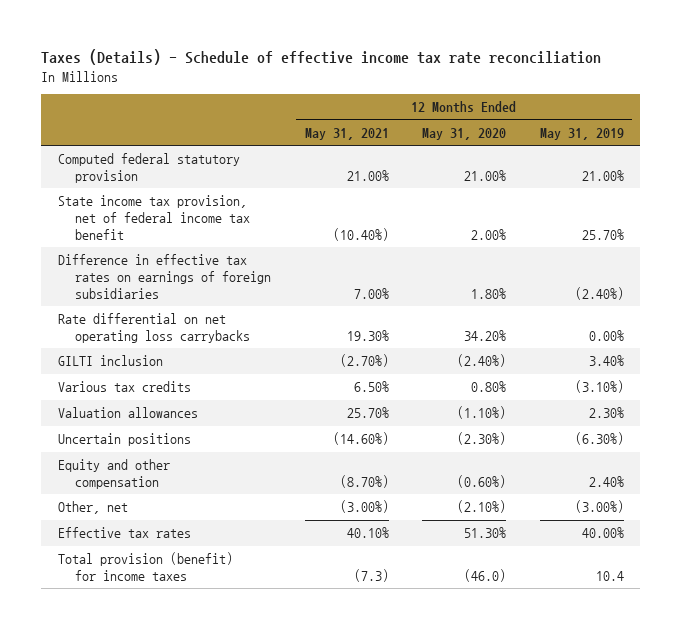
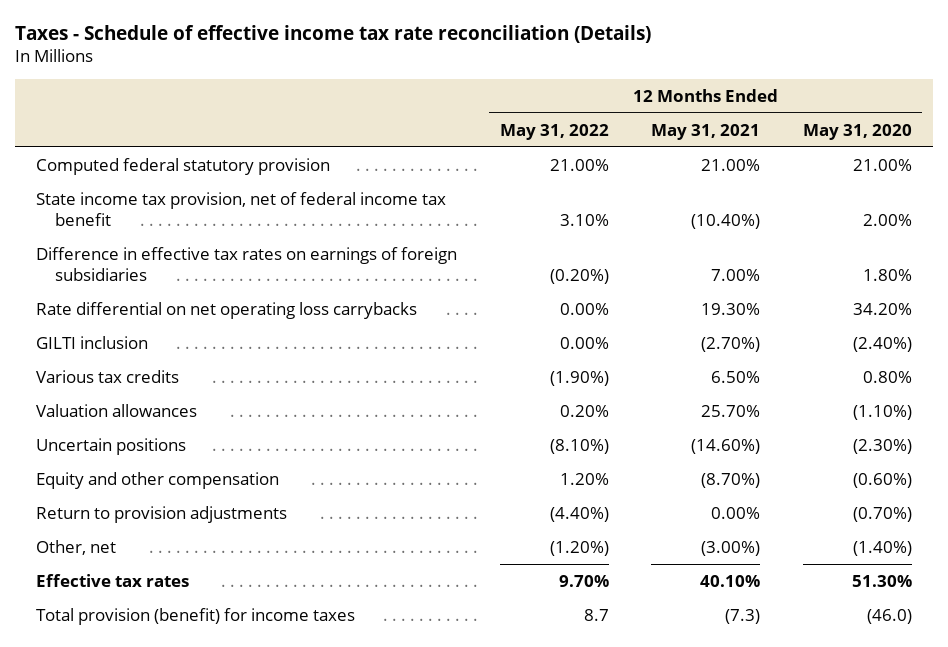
- Taxes (Details) - Schedule of effective income tax rate reconciliation
+ Taxes - Schedule of effective income tax rate reconciliation (Details)
- | 12 Months Ended May 31, 2021 | 12 Months Ended May 31, 2020 | 12 Months Ended May 31, 2019
+ | 12 Months Ended May 31, 2022 | 12 Months Ended May 31, 2021 | 12 Months Ended May 31, 2020
- Other, net | (3.00%) | (2.10%) | (3.00%)
+ Return to provision adjustments | (4.40%) | 0.00% | (0.70%)
+ Other, net | (1.20%) | (3.00%) | (1.40%)

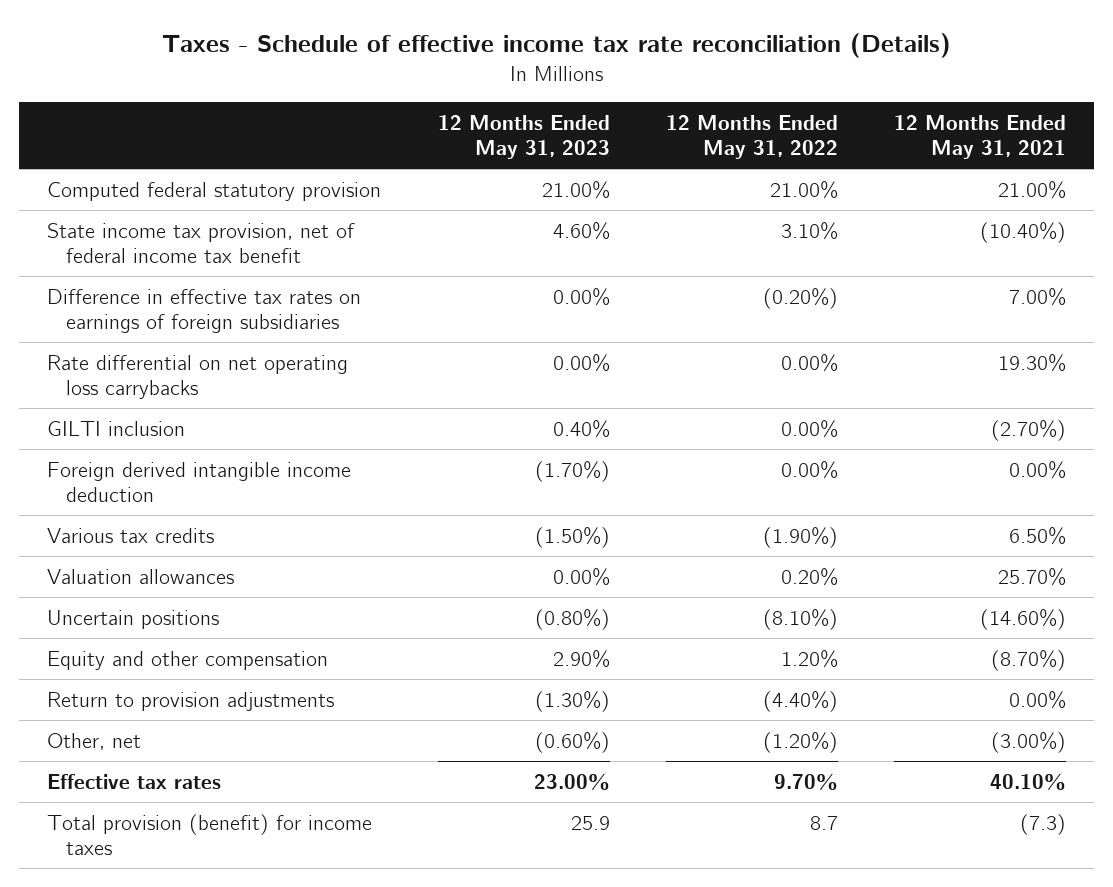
- | 12 Months Ended May 31, 2022 | 12 Months Ended May 31, 2021 | 12 Months Ended May 31, 2020
+ | 12 Months Ended May 31, 2023 | 12 Months Ended May 31, 2022 | 12 Months Ended May 31, 2021
+ Foreign derived intangible income deduction | (1.70%) | 0.00% | 0.00%

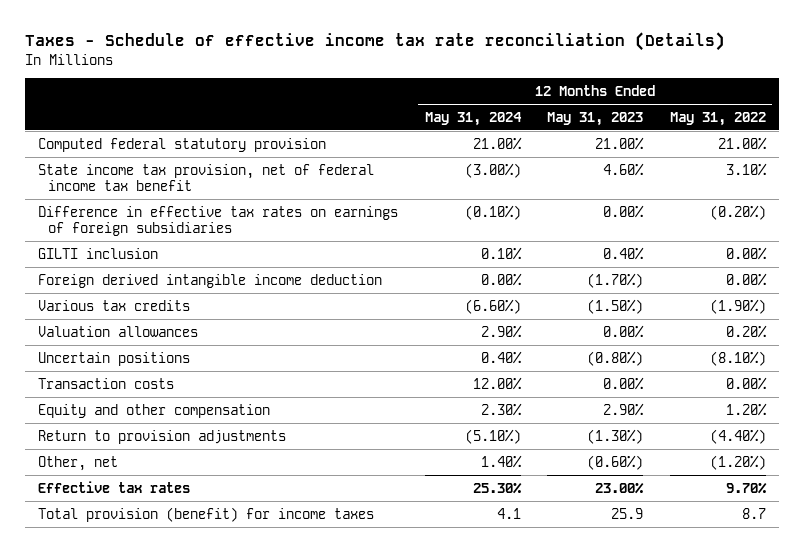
- | 12 Months Ended May 31, 2023 | 12 Months Ended May 31, 2022 | 12 Months Ended May 31, 2021
+ | 12 Months Ended May 31, 2024 | 12 Months Ended May 31, 2023 | 12 Months Ended May 31, 2022
- Rate differential on net operating loss carrybacks | 0.00% | 0.00% | 19.30%
+ Transaction costs | 12.00% | 0.00% | 0.00%

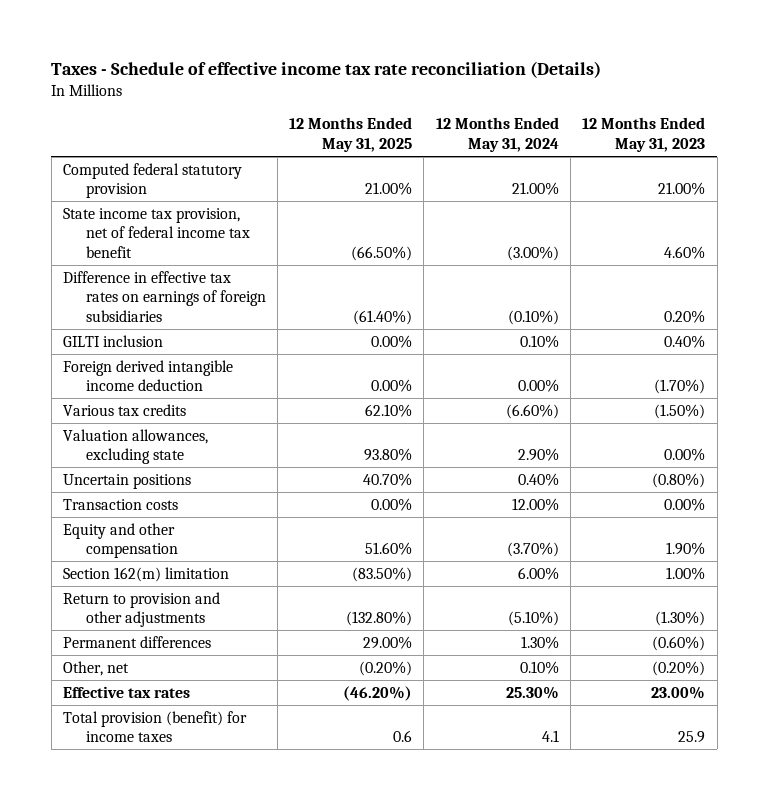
- | 12 Months Ended May 31, 2024 | 12 Months Ended May 31, 2023 | 12 Months Ended May 31, 2022
+ | 12 Months Ended May 31, 2025 | 12 Months Ended May 31, 2024 | 12 Months Ended May 31, 2023
- Difference in effective tax rates on earnings of foreign subsidiaries | (0.10%) | 0.00% | (0.20%)
+ Difference in effective tax rates on earnings of foreign subsidiaries | (61.40%) | (0.10%) | 0.20%
- Valuation allowances | 2.90% | 0.00% | 0.20%
+ Valuation allowances, excluding state | 93.80% | 2.90% | 0.00%
- Equity and other compensation | 2.30% | 2.90% | 1.20%
- Return to provision adjustments | (5.10%) | (1.30%) | (4.40%)
- Other, net | 1.40% | (0.60%) | (1.20%)
+ Equity and other compensation | 51.60% | (3.70%) | 1.90%
+ Section 162(m) limitation | (83.50%) | 6.00% | 1.00%
+ Return to provision and other adjustments | (132.80%) | (5.10%) | (1.30%)
+ Permanent differences | 29.00% | 1.30% | (0.60%)
+ Other, net | (0.20%) | 0.10% | (0.20%)

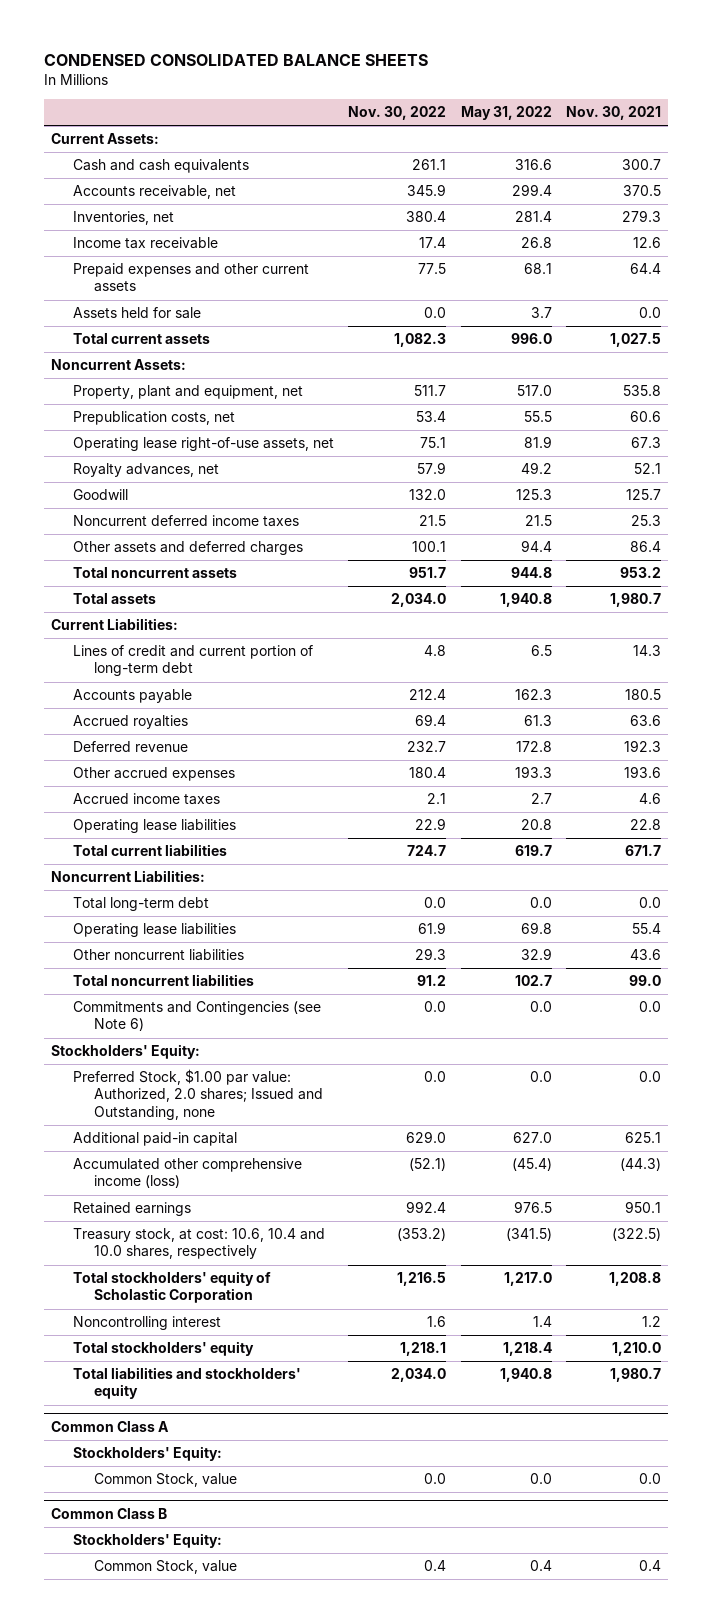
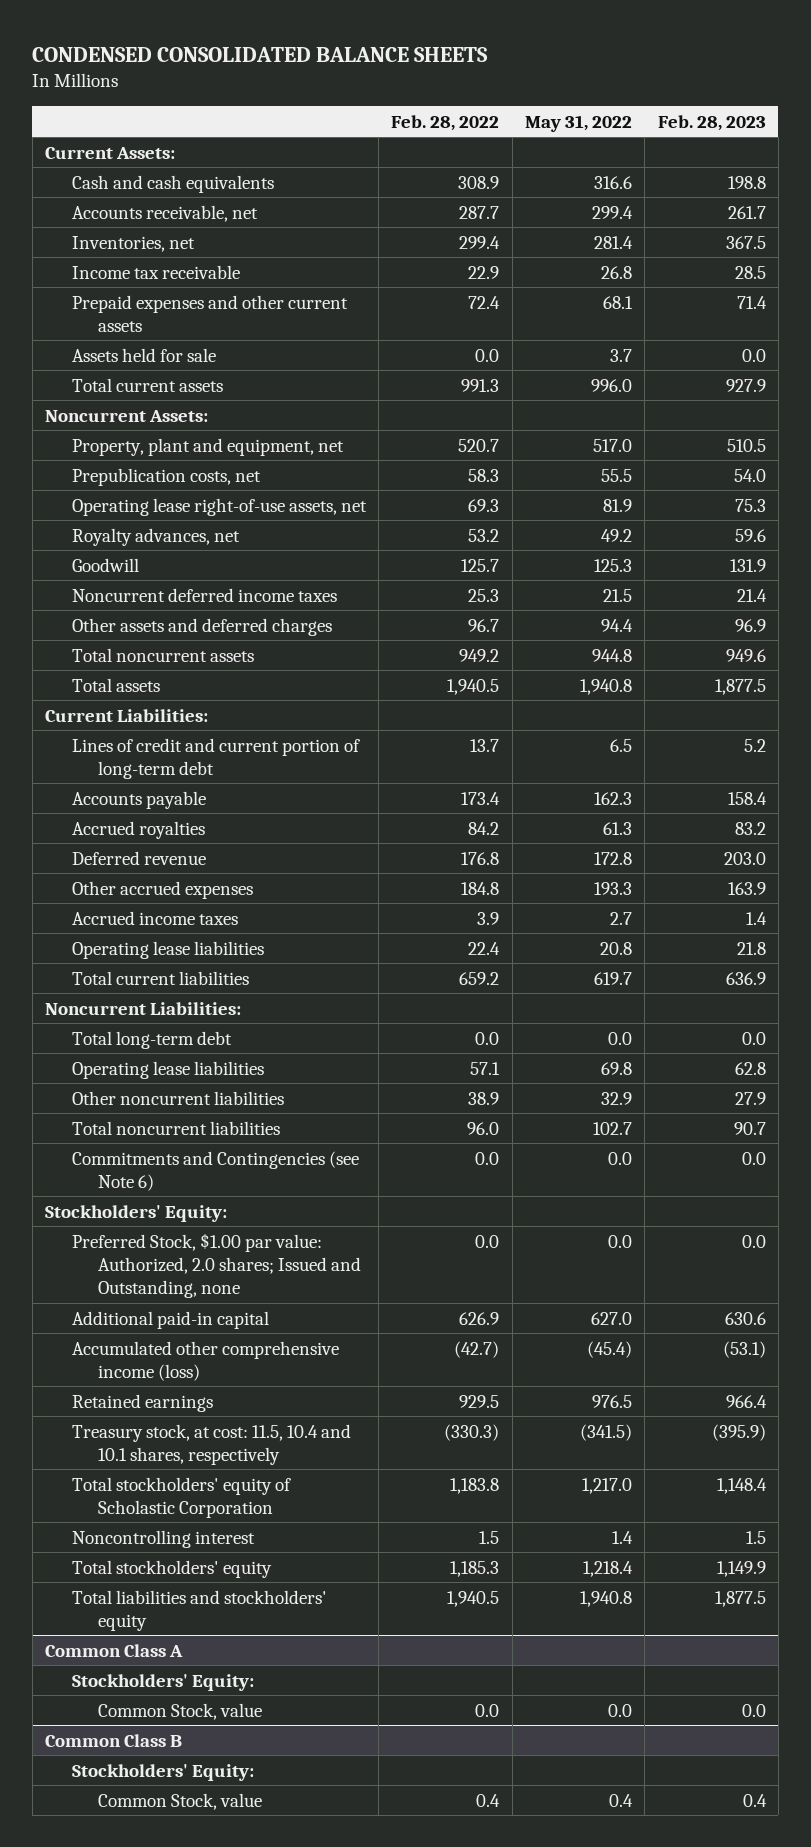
- | Nov. 30, 2022 | May 31, 2022 | Nov. 30, 2021
+ | Feb. 28, 2022 | May 31, 2022 | Feb. 28, 2023
- Treasury stock, at cost: 10.6, 10.4 and 10.0 shares, respectively | (353.2) | (341.5) | (322.5)
+ Treasury stock, at cost: 11.5, 10.4 and 10.1 shares, respectively | (330.3) | (341.5) | (395.9)

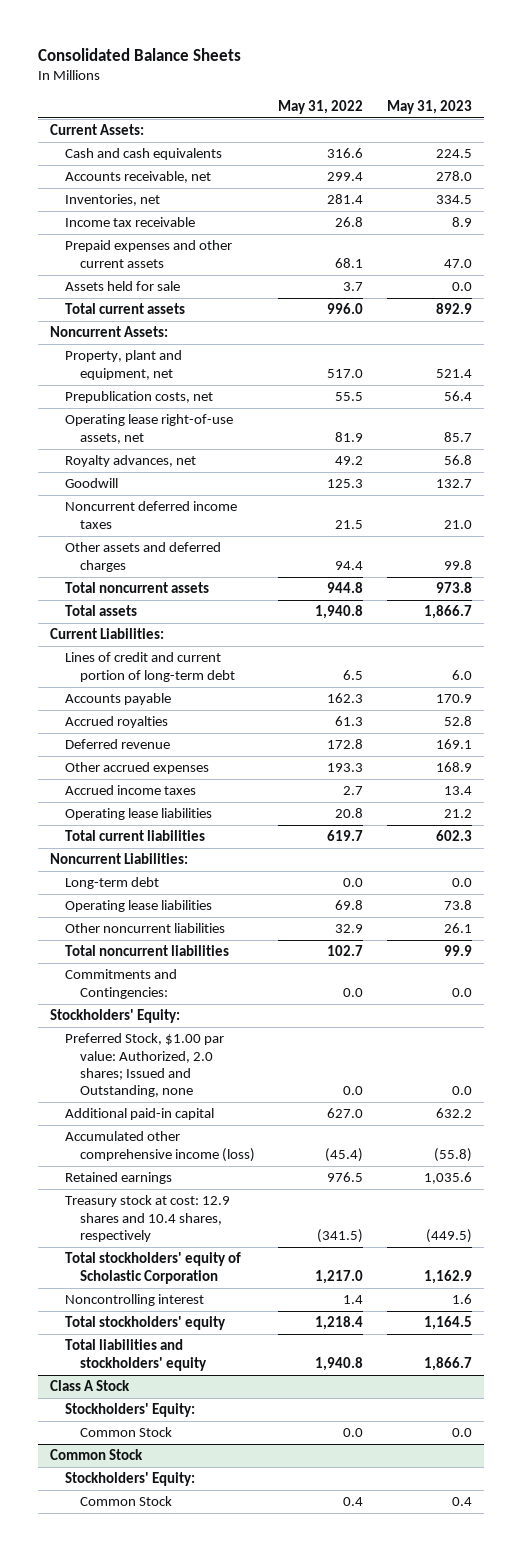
- CONDENSED CONSOLIDATED BALANCE SHEETS
+ Consolidated Balance Sheets
- | Feb. 28, 2022 | May 31, 2022 | Feb. 28, 2023
+ | May 31, 2022 | May 31, 2023
- Total long-term debt | 0.0 | 0.0 | 0.0
+ Long-term debt | 0.0 | 0.0
- Commitments and Contingencies (see Note 6) | 0.0 | 0.0 | 0.0
+ Commitments and Contingencies: | 0.0 | 0.0
- Treasury stock, at cost: 11.5, 10.4 and 10.1 shares, respectively | (330.3) | (341.5) | (395.9)
+ Treasury stock at cost: 12.9 shares and 10.4 shares, respectively | (341.5) | (449.5)
- Common Class A
+ Class A Stock
- Common Stock, value | 0.0 | 0.0 | 0.0
- Common Class B
+ Common Stock | 0.0 | 0.0
+ Common Stock
- Common Stock, value | 0.4 | 0.4 | 0.4
+ Common Stock | 0.4 | 0.4

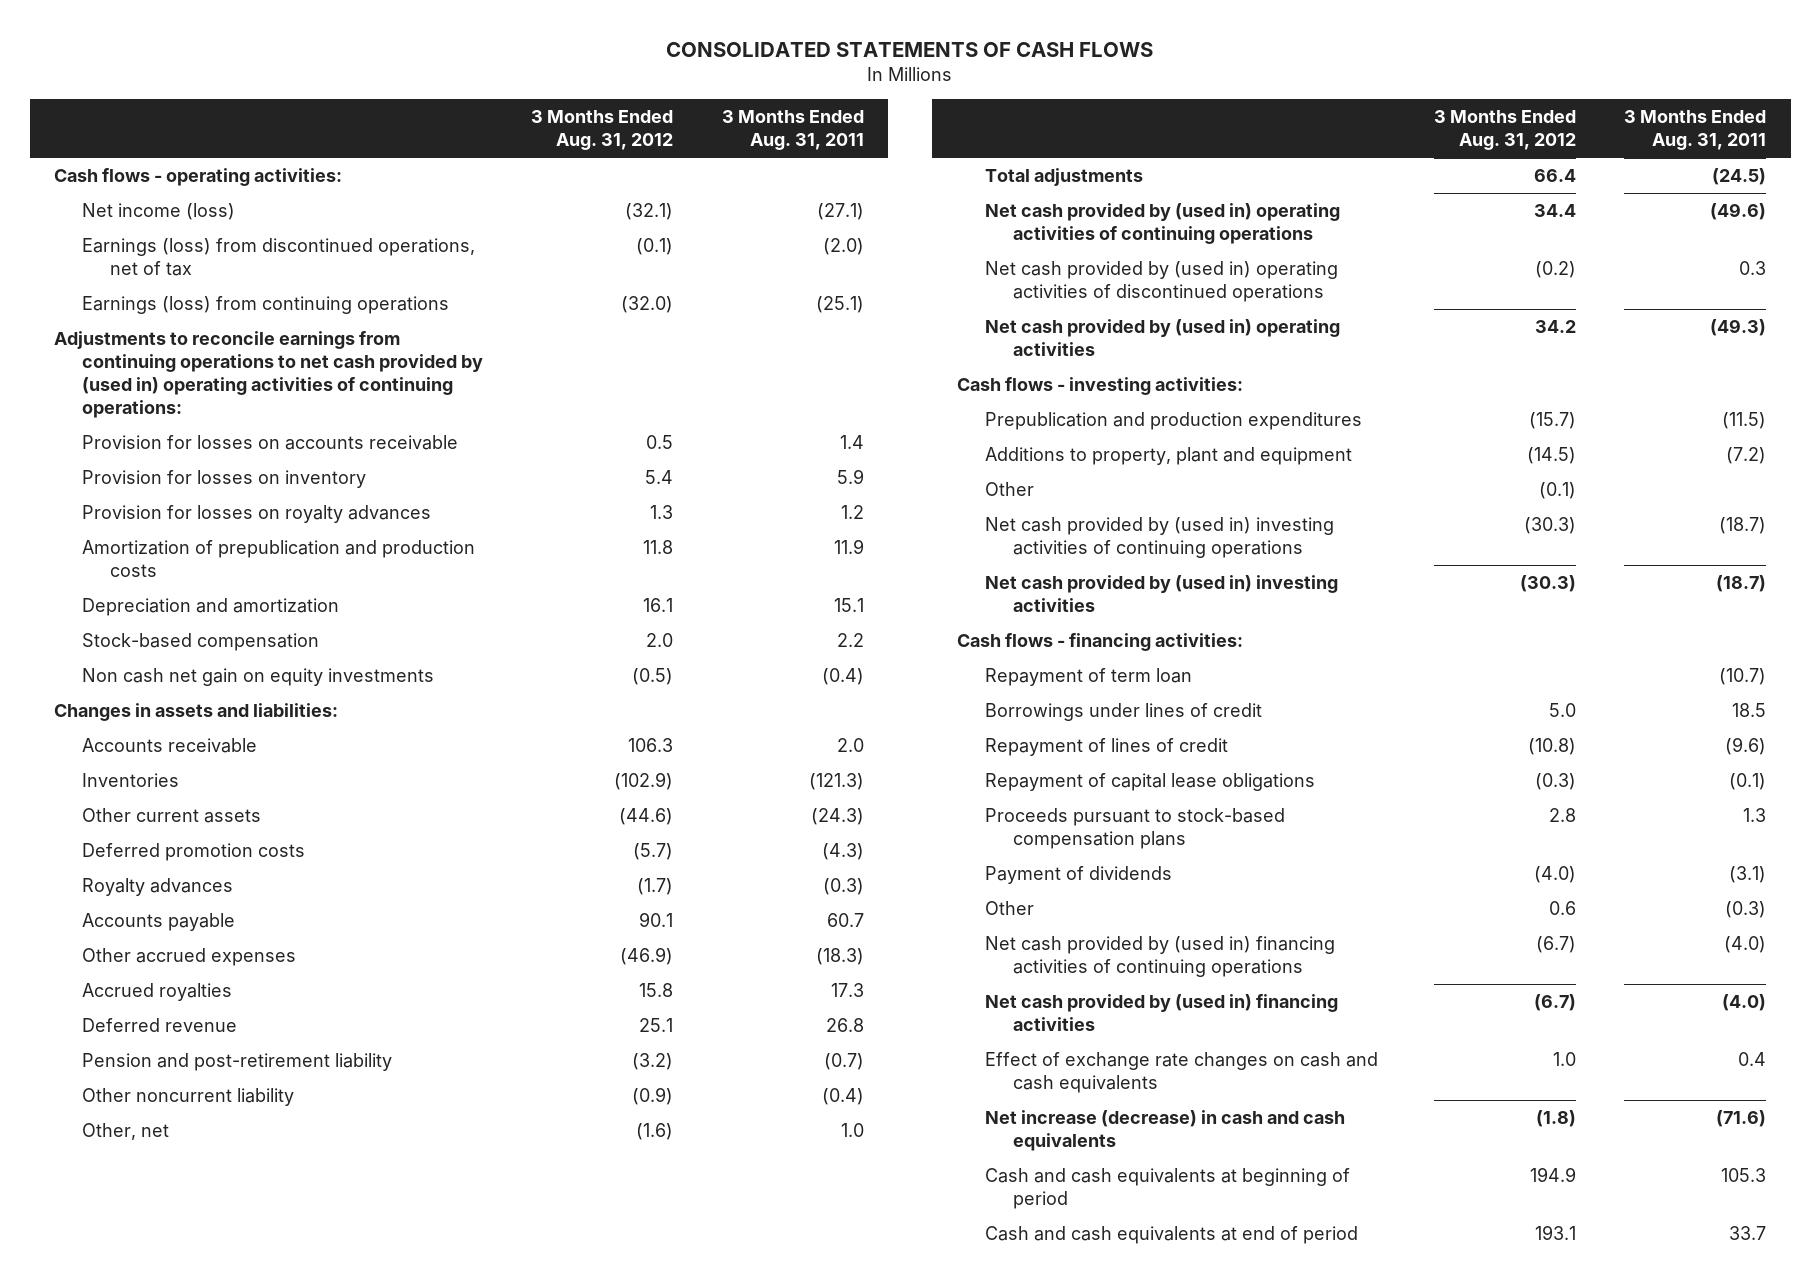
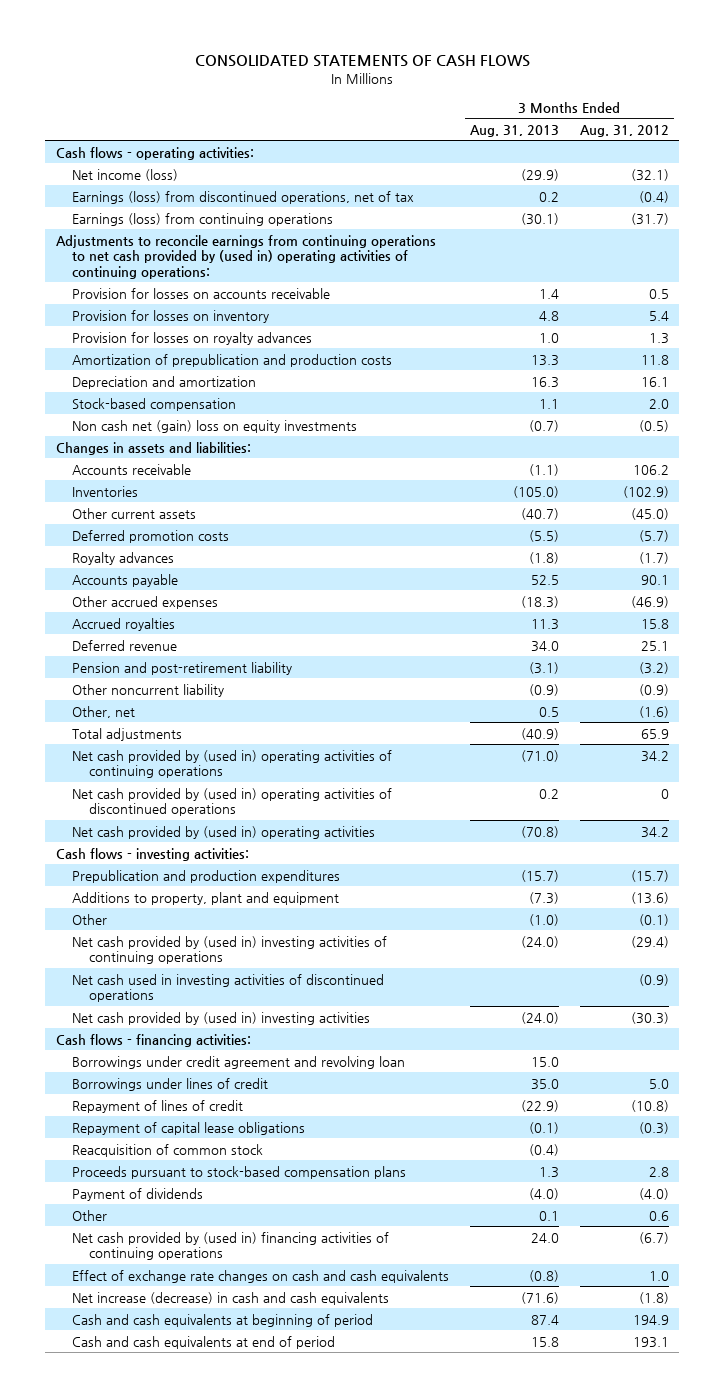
- | 3 Months Ended Aug. 31, 2012 | 3 Months Ended Aug. 31, 2011
+ | 3 Months Ended Aug. 31, 2013 | 3 Months Ended Aug. 31, 2012
- Earnings (loss) from discontinued operations, net of tax | (0.1) | (2.0)
- Earnings (loss) from continuing operations | (32.0) | (25.1)
+ Earnings (loss) from discontinued operations, net of tax | 0.2 | (0.4)
+ Earnings (loss) from continuing operations | (30.1) | (31.7)
- Non cash net gain on equity investments | (0.5) | (0.4)
+ Non cash net (gain) loss on equity investments | (0.7) | (0.5)
- Accounts receivable | 106.3 | 2.0
+ Accounts receivable | (1.1) | 106.2
- Other current assets | (44.6) | (24.3)
+ Other current assets | (40.7) | (45.0)
- Total adjustments | 66.4 | (24.5)
- Net cash provided by (used in) operating activities of continuing operations | 34.4 | (49.6)
- Net cash provided by (used in) operating activities of discontinued operations | (0.2) | 0.3
+ Total adjustments | (40.9) | 65.9
+ Net cash provided by (used in) operating activities of continuing operations | (71.0) | 34.2
+ Net cash provided by (used in) operating activities of discontinued operations | 0.2 | 0
- Additions to property, plant and equipment | (14.5) | (7.2)
+ Additions to property, plant and equipment | (7.3) | (13.6)
- Net cash provided by (used in) investing activities of continuing operations | (30.3) | (18.7)
+ Net cash provided by (used in) investing activities of continuing operations | (24.0) | (29.4)
+ Net cash used in investing activities of discontinued operations | | (0.9)
- Repayment of term loan | | (10.7)
+ Borrowings under credit agreement and revolving loan | 15.0 |
+ Reacquisition of common stock | (0.4) |
- Net cash provided by (used in) financing activities | (6.7) | (4.0)

